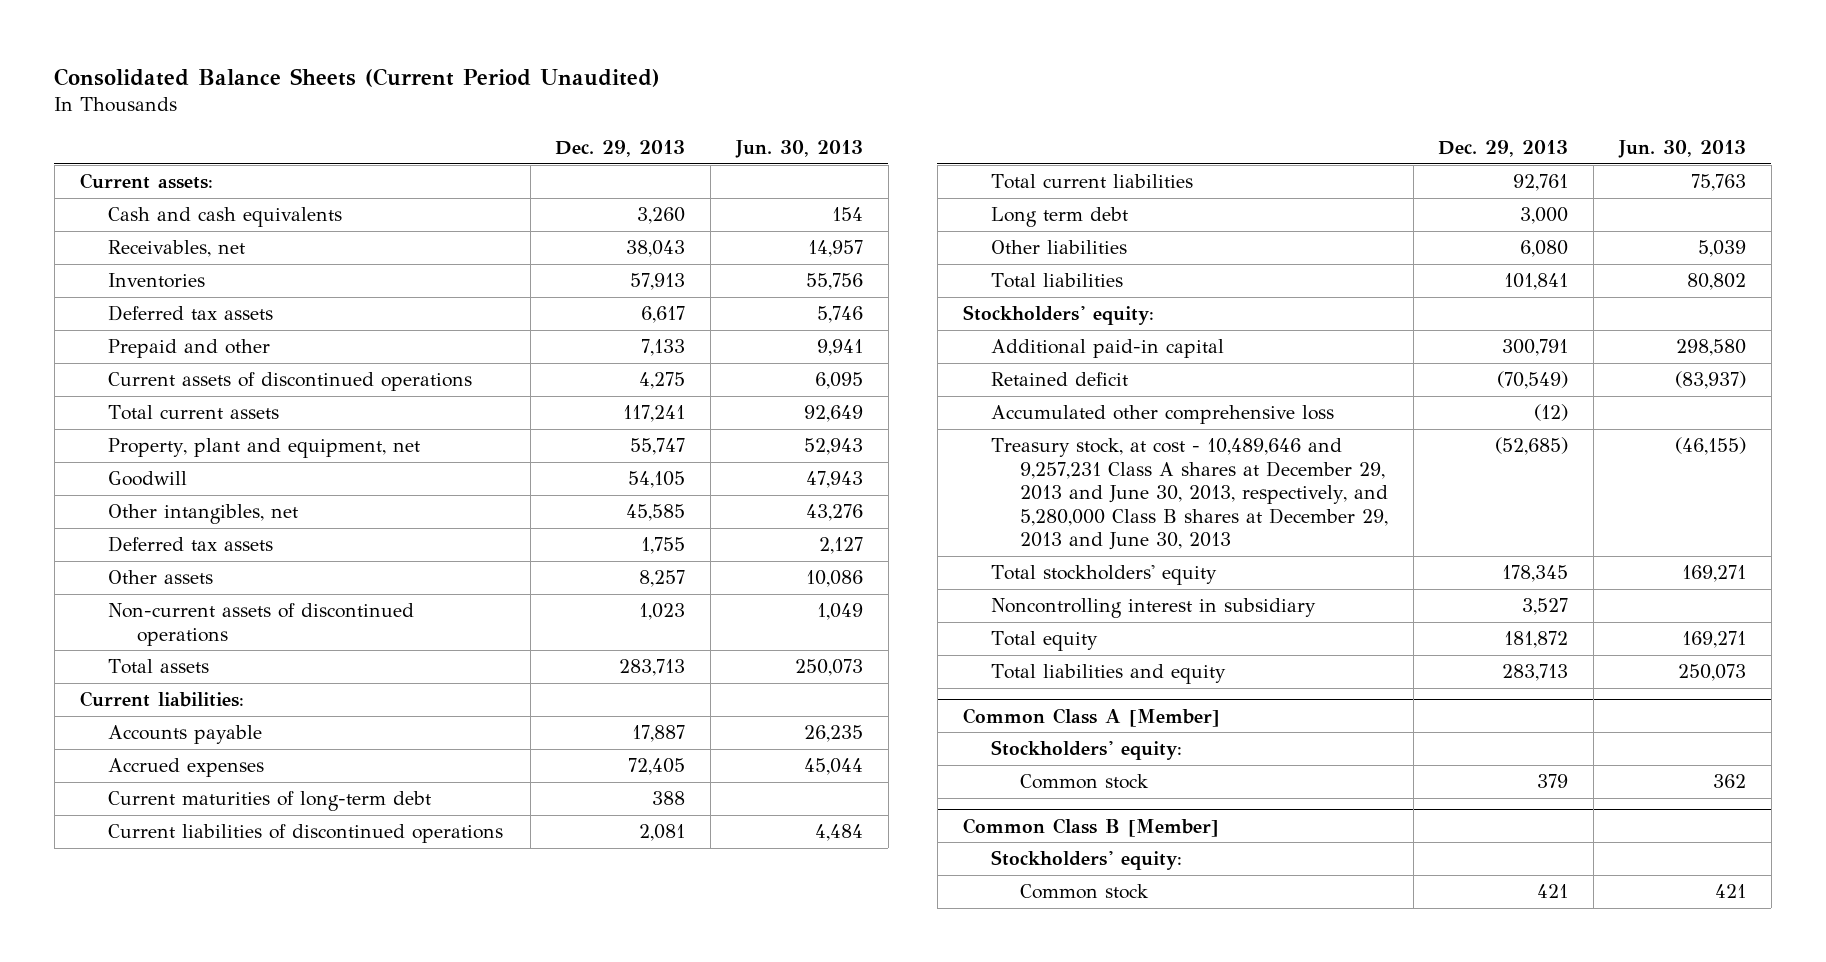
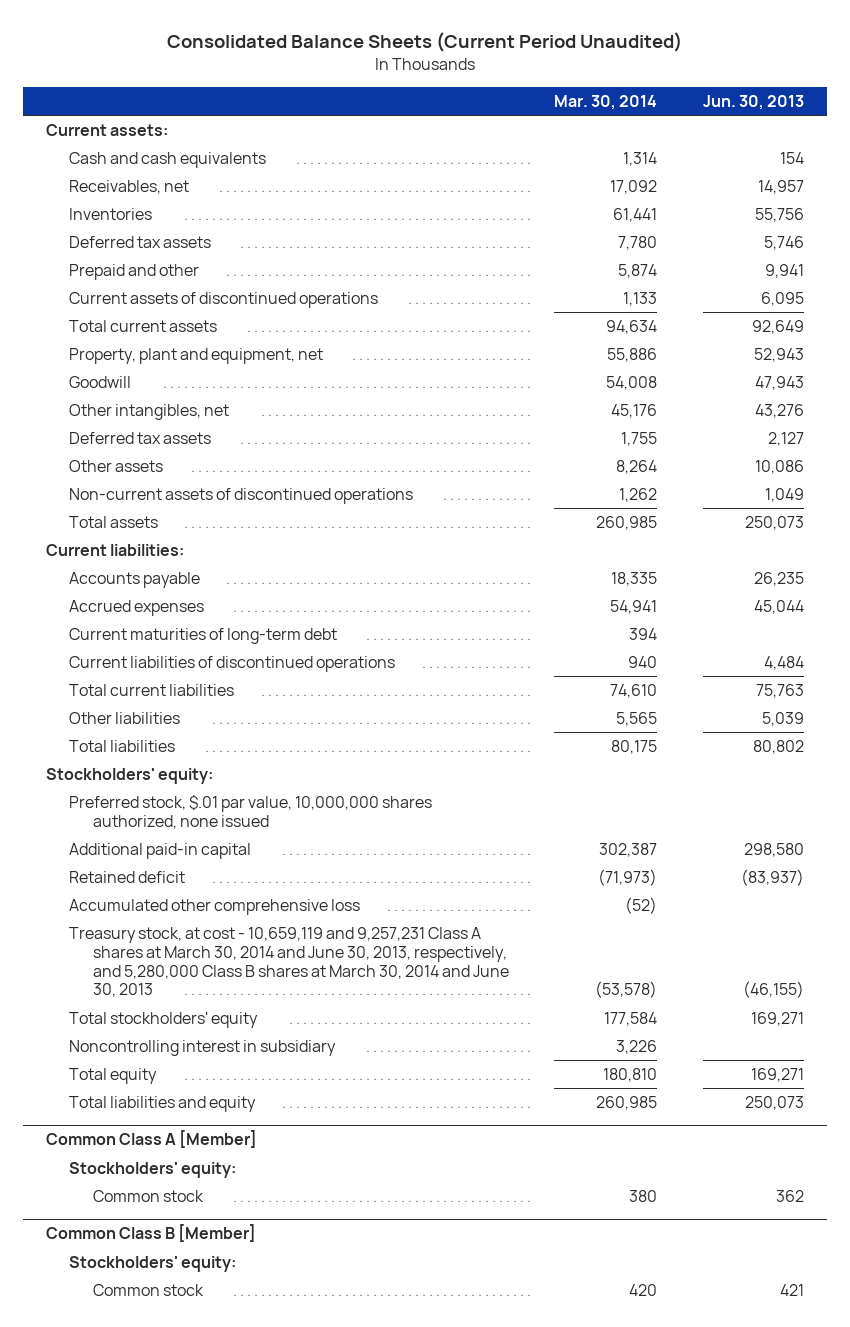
- | Dec. 29, 2013 | Jun. 30, 2013
+ | Mar. 30, 2014 | Jun. 30, 2013
- Long term debt | 3,000 |
+ Preferred stock, $.01 par value, 10,000,000 shares authorized, none issued
- Treasury stock, at cost - 10,489,646 and 9,257,231 Class A shares at December 29, 2013 and June 30, 2013, respectively, and 5,280,000 Class B shares at December 29, 2013 and June 30, 2013 | (52,685) | (46,155)
+ Treasury stock, at cost - 10,659,119 and 9,257,231 Class A shares at March 30, 2014 and June 30, 2013, respectively, and 5,280,000 Class B shares at March 30, 2014 and June 30, 2013 | (53,578) | (46,155)

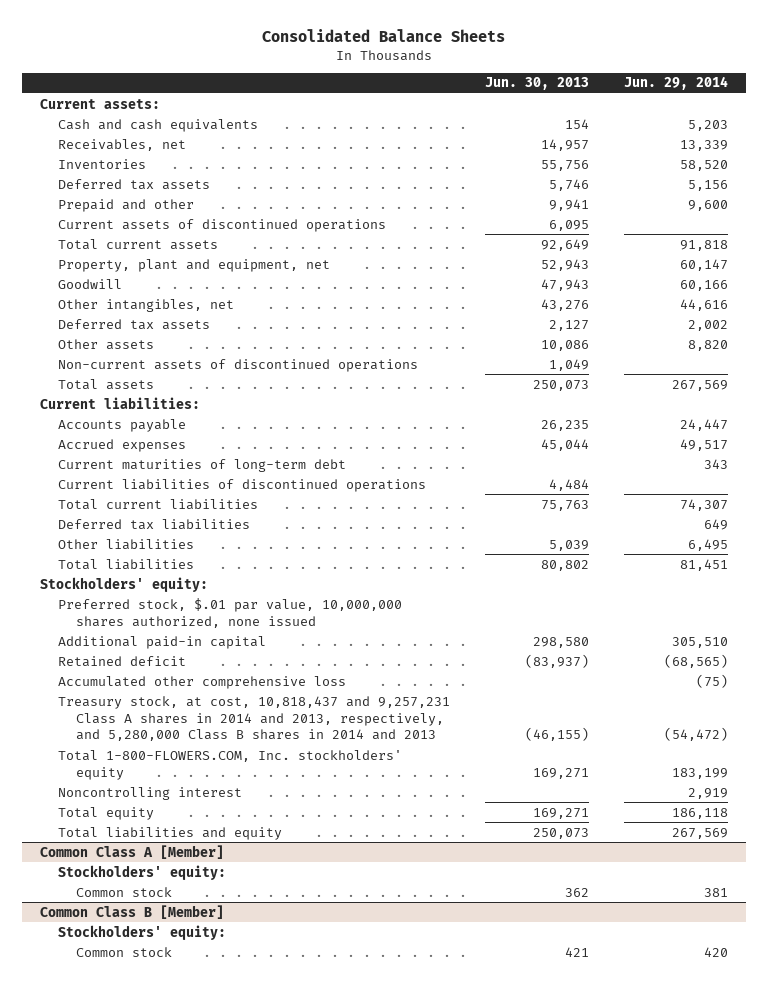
- Consolidated Balance Sheets (Current Period Unaudited)
+ Consolidated Balance Sheets
- | Mar. 30, 2014 | Jun. 30, 2013
+ | Jun. 30, 2013 | Jun. 29, 2014
+ Deferred tax liabilities | | 649
- Treasury stock, at cost - 10,659,119 and 9,257,231 Class A shares at March 30, 2014 and June 30, 2013, respectively, and 5,280,000 Class B shares at March 30, 2014 and June 30, 2013 | (53,578) | (46,155)
- Total stockholders' equity | 177,584 | 169,271
- Noncontrolling interest in subsidiary | 3,226 |
+ Treasury stock, at cost, 10,818,437 and 9,257,231 Class A shares in 2014 and 2013, respectively, and 5,280,000 Class B shares in 2014 and 2013 | (46,155) | (54,472)
+ Total 1-800-FLOWERS.COM, Inc. stockholders' equity | 169,271 | 183,199
+ Noncontrolling interest | | 2,919

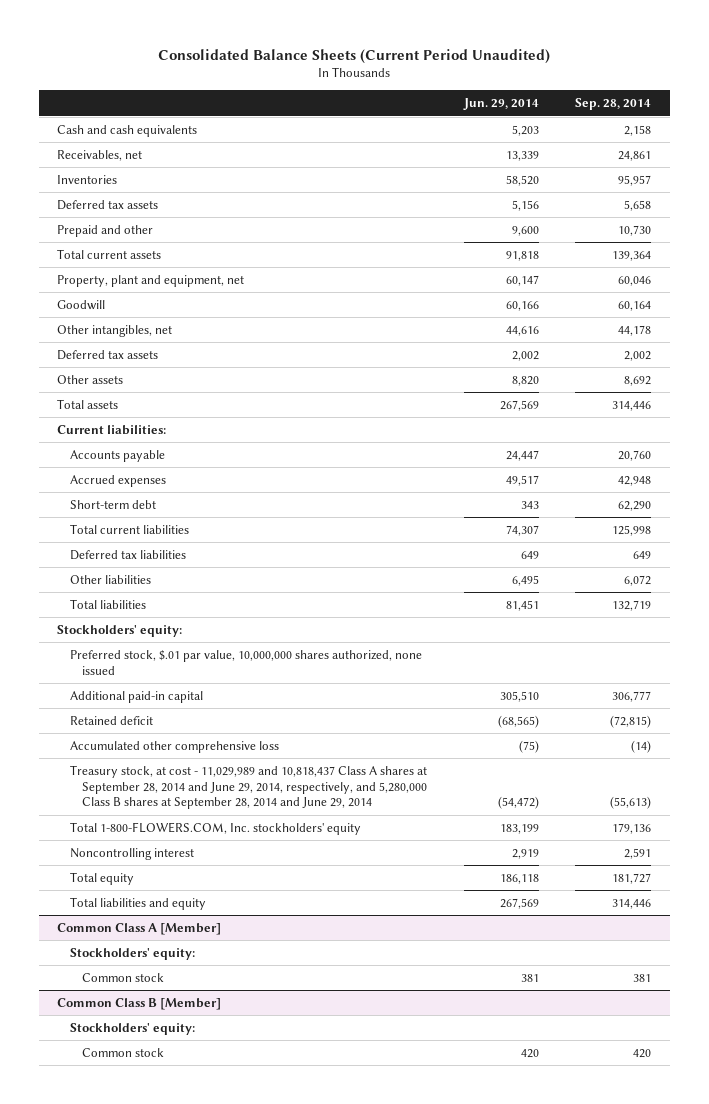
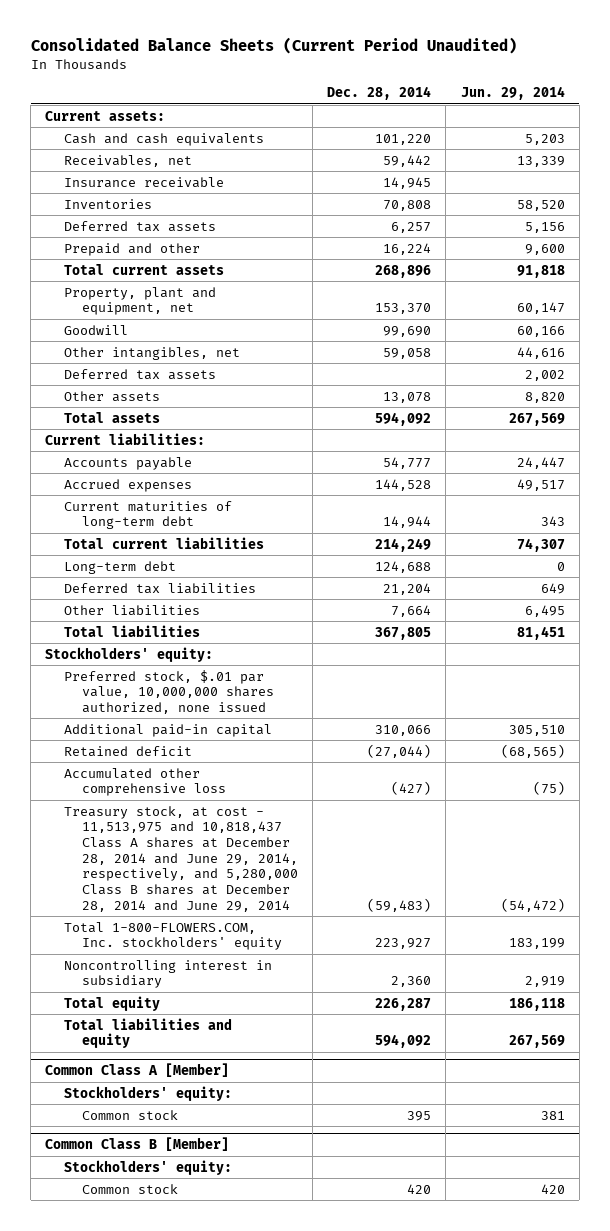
- | Jun. 29, 2014 | Sep. 28, 2014
+ | Dec. 28, 2014 | Jun. 29, 2014
+ Current assets:
+ Insurance receivable | 14,945 |
- Short-term debt | 343 | 62,290
+ Current maturities of long-term debt | 14,944 | 343
+ Long-term debt | 124,688 | 0
- Treasury stock, at cost - 11,029,989 and 10,818,437 Class A shares at September 28, 2014 and June 29, 2014, respectively, and 5,280,000 Class B shares at September 28, 2014 and June 29, 2014 | (54,472) | (55,613)
+ Treasury stock, at cost - 11,513,975 and 10,818,437 Class A shares at December 28, 2014 and June 29, 2014, respectively, and 5,280,000 Class B shares at December 28, 2014 and June 29, 2014 | (59,483) | (54,472)
- Noncontrolling interest | 2,919 | 2,591
+ Noncontrolling interest in subsidiary | 2,360 | 2,919

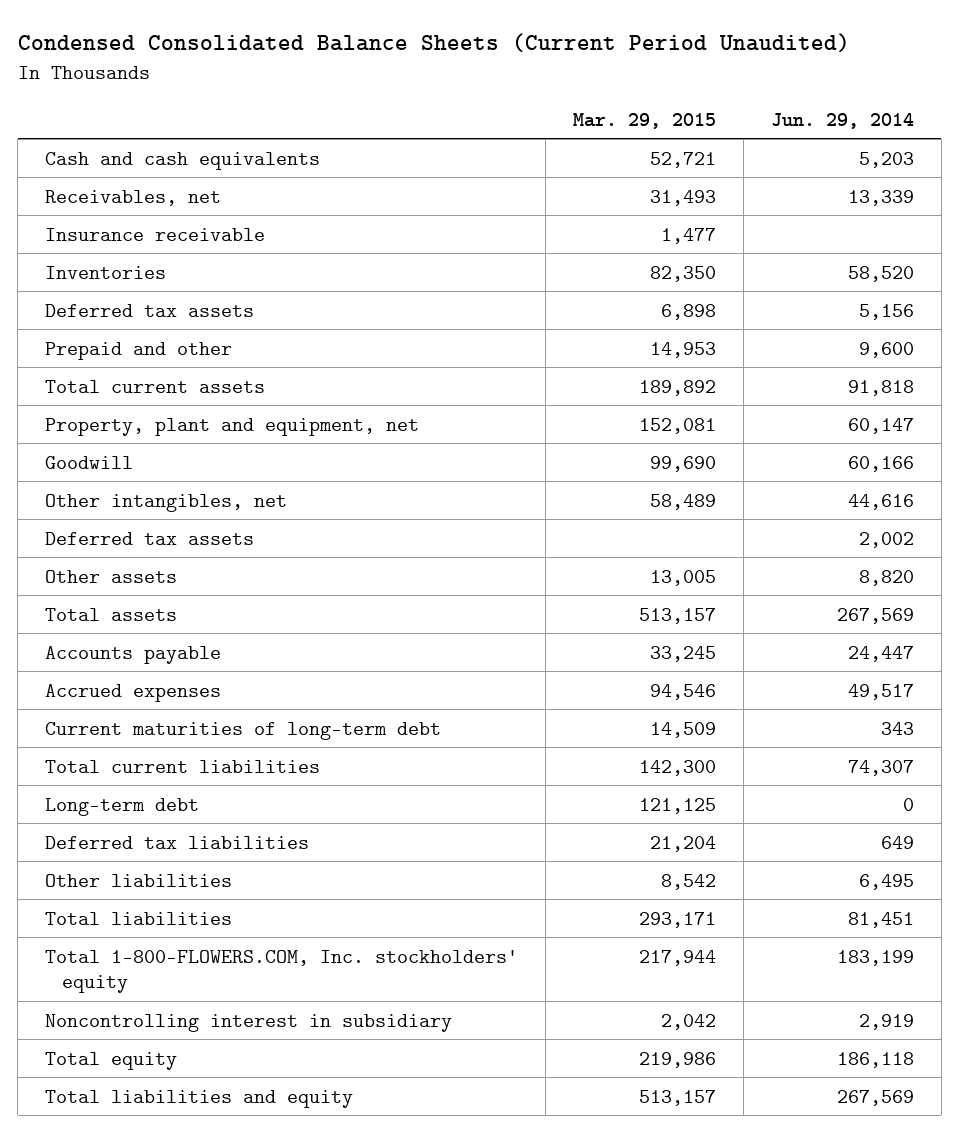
- Consolidated Balance Sheets (Current Period Unaudited)
+ Condensed Consolidated Balance Sheets (Current Period Unaudited)
- | Dec. 28, 2014 | Jun. 29, 2014
+ | Mar. 29, 2015 | Jun. 29, 2014
- Current assets:
- Current liabilities:
- Stockholders' equity:
- Preferred stock, $.01 par value, 10,000,000 shares authorized, none issued
- Additional paid-in capital | 310,066 | 305,510
- Retained deficit | (27,044) | (68,565)
- Accumulated other comprehensive loss | (427) | (75)
- Treasury stock, at cost - 11,513,975 and 10,818,437 Class A shares at December 28, 2014 and June 29, 2014, respectively, and 5,280,000 Class B shares at December 28, 2014 and June 29, 2014 | (59,483) | (54,472)
- Common Class A [Member]
- Stockholders' equity:
- Common stock | 395 | 381
- Common Class B [Member]
- Stockholders' equity:
- Common stock | 420 | 420

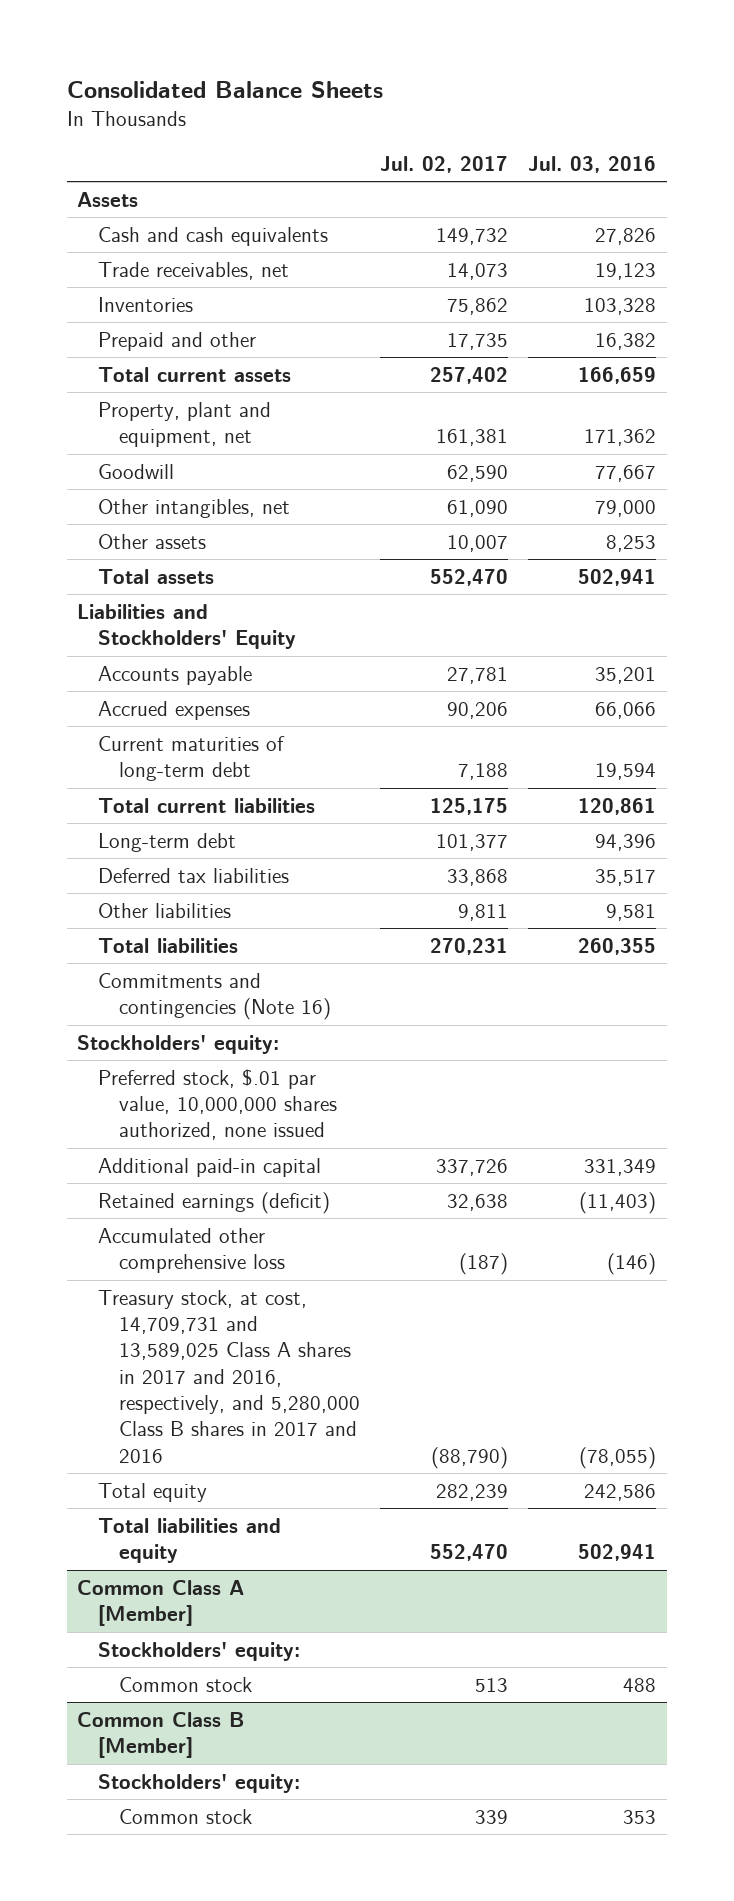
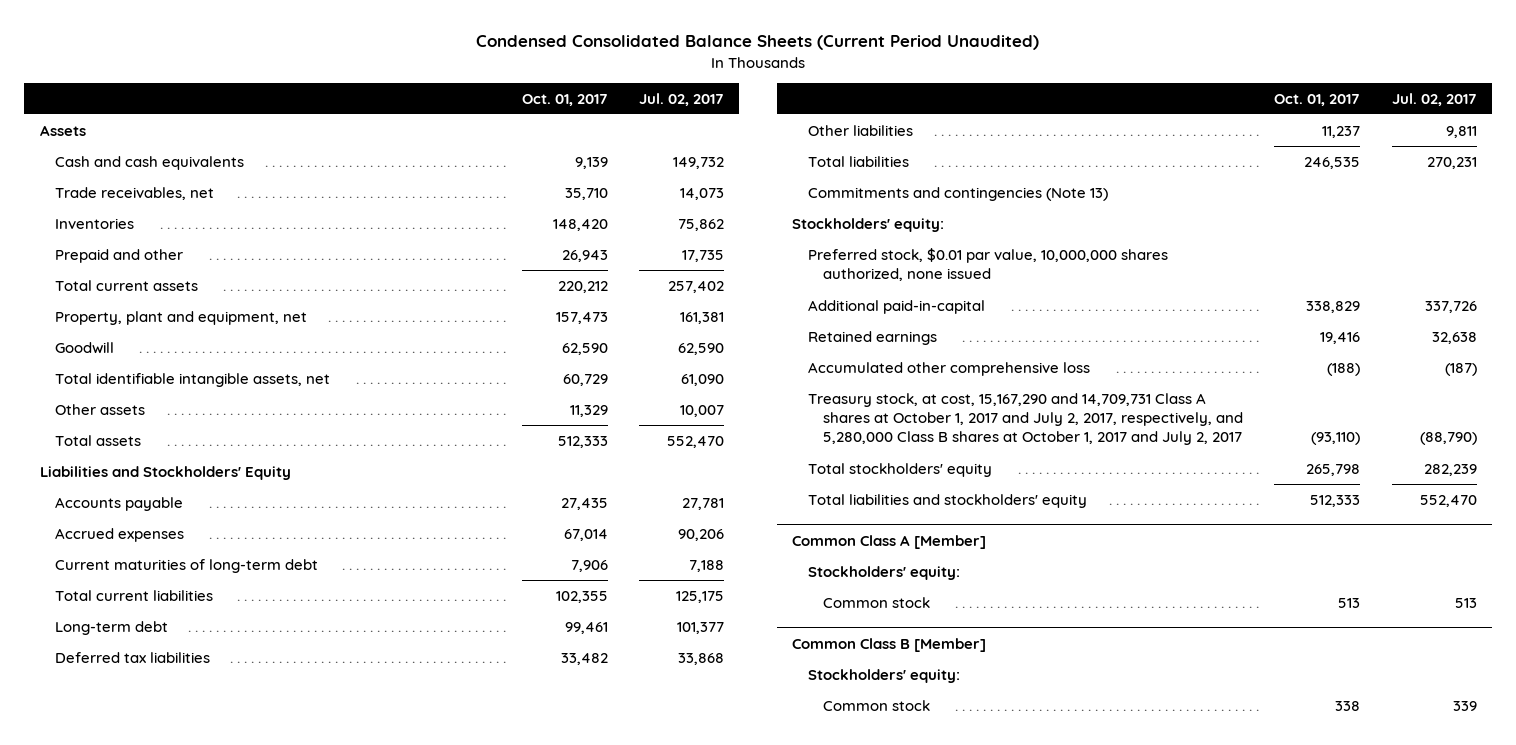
- Consolidated Balance Sheets
+ Condensed Consolidated Balance Sheets (Current Period Unaudited)
- | Jul. 02, 2017 | Jul. 03, 2016
+ | Oct. 01, 2017 | Jul. 02, 2017
- Other intangibles, net | 61,090 | 79,000
+ Total identifiable intangible assets, net | 60,729 | 61,090
- Commitments and contingencies (Note 16)
+ Commitments and contingencies (Note 13)
- Preferred stock, $.01 par value, 10,000,000 shares authorized, none issued
- Additional paid-in capital | 337,726 | 331,349
- Retained earnings (deficit) | 32,638 | (11,403)
+ Preferred stock, $0.01 par value, 10,000,000 shares authorized, none issued
+ Additional paid-in-capital | 338,829 | 337,726
+ Retained earnings | 19,416 | 32,638
- Treasury stock, at cost, 14,709,731 and 13,589,025 Class A shares in 2017 and 2016, respectively, and 5,280,000 Class B shares in 2017 and 2016 | (88,790) | (78,055)
- Total equity | 282,239 | 242,586
- Total liabilities and equity | 552,470 | 502,941
+ Treasury stock, at cost, 15,167,290 and 14,709,731 Class A shares at October 1, 2017 and July 2, 2017, respectively, and 5,280,000 Class B shares at October 1, 2017 and July 2, 2017 | (93,110) | (88,790)
+ Total stockholders' equity | 265,798 | 282,239
+ Total liabilities and stockholders' equity | 512,333 | 552,470

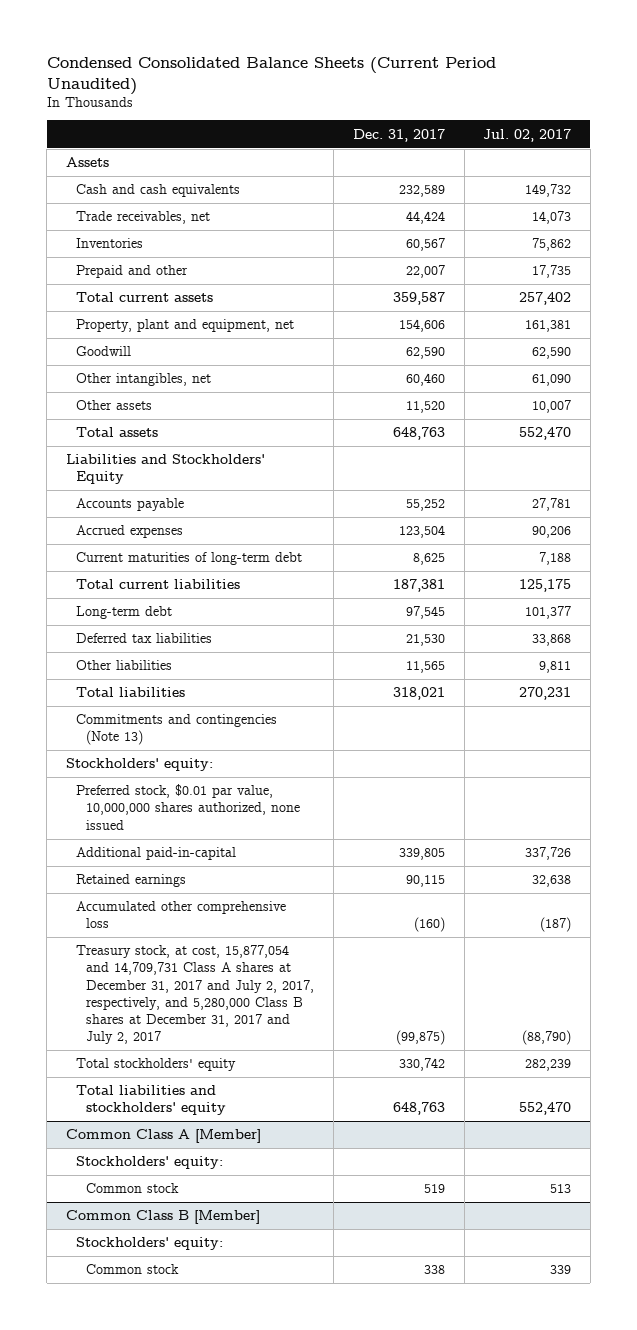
- | Oct. 01, 2017 | Jul. 02, 2017
+ | Dec. 31, 2017 | Jul. 02, 2017
- Total identifiable intangible assets, net | 60,729 | 61,090
+ Other intangibles, net | 60,460 | 61,090
- Treasury stock, at cost, 15,167,290 and 14,709,731 Class A shares at October 1, 2017 and July 2, 2017, respectively, and 5,280,000 Class B shares at October 1, 2017 and July 2, 2017 | (93,110) | (88,790)
+ Treasury stock, at cost, 15,877,054 and 14,709,731 Class A shares at December 31, 2017 and July 2, 2017, respectively, and 5,280,000 Class B shares at December 31, 2017 and July 2, 2017 | (99,875) | (88,790)

